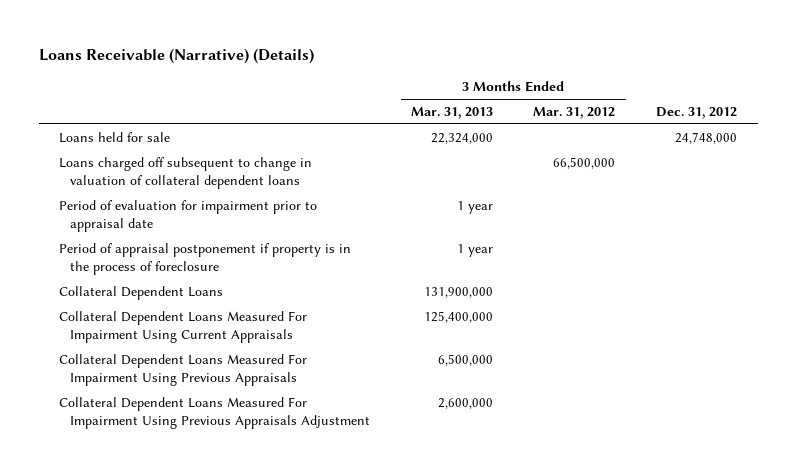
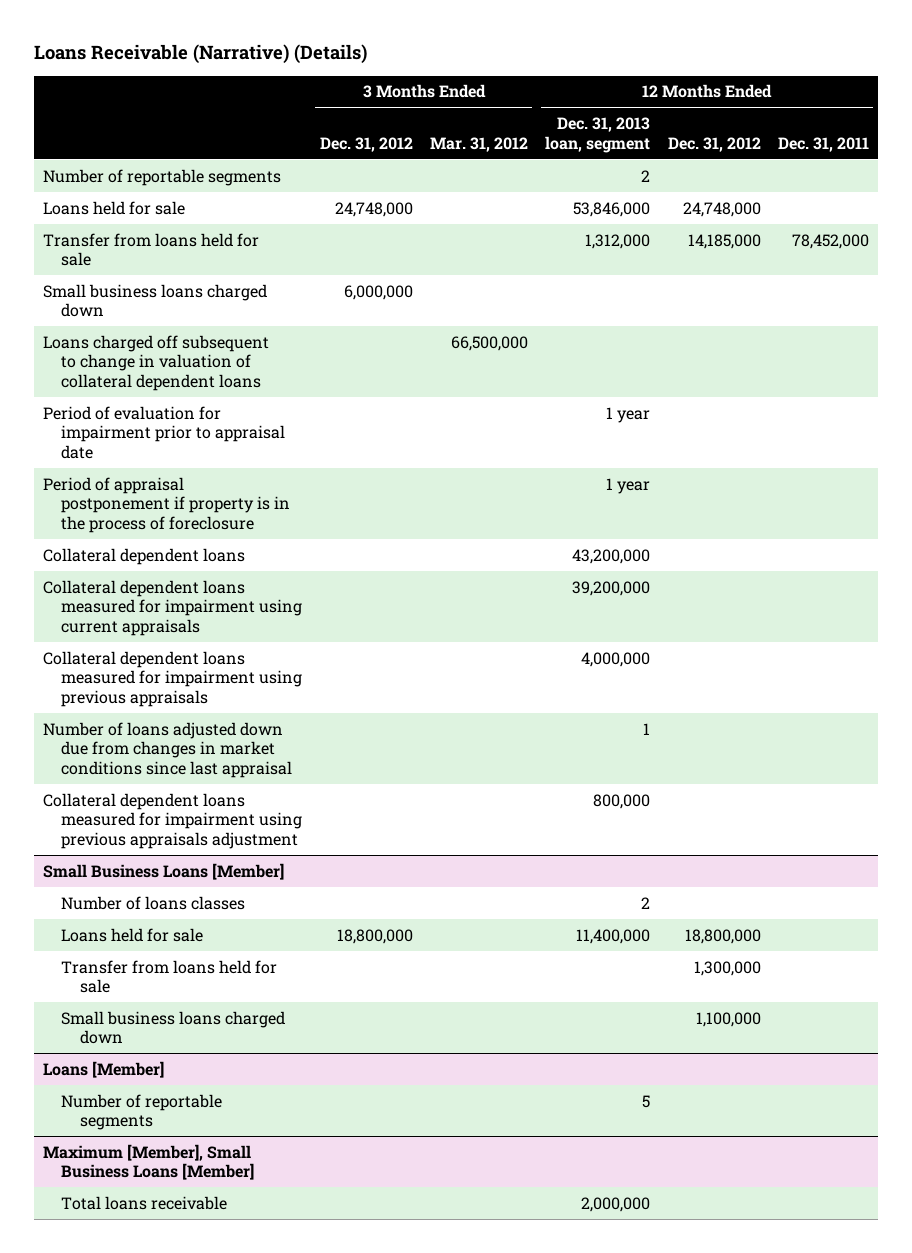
- | 3 Months Ended Mar. 31, 2013 | 3 Months Ended Mar. 31, 2012 | Dec. 31, 2012
+ | 3 Months Ended Dec. 31, 2012 | 3 Months Ended Mar. 31, 2012 | 12 Months Ended Dec. 31, 2013 loan, segment | 12 Months Ended Dec. 31, 2012 | 12 Months Ended Dec. 31, 2011
+ Number of reportable segments | | | 2 | |
+ Transfer from loans held for sale | | | 1,312,000 | 14,185,000 | 78,452,000
+ Small business loans charged down | 6,000,000 | | | |
- Collateral Dependent Loans | 131,900,000 | |
- Collateral Dependent Loans Measured For Impairment Using Current Appraisals | 125,400,000 | |
- Collateral Dependent Loans Measured For Impairment Using Previous Appraisals | 6,500,000 | |
- Collateral Dependent Loans Measured For Impairment Using Previous Appraisals Adjustment | 2,600,000 | |
+ Collateral dependent loans | | | 43,200,000 | |
+ Collateral dependent loans measured for impairment using current appraisals | | | 39,200,000 | |
+ Collateral dependent loans measured for impairment using previous appraisals | | | 4,000,000 | |
+ Number of loans adjusted down due from changes in market conditions since last appraisal | | | 1 | |
+ Collateral dependent loans measured for impairment using previous appraisals adjustment | | | 800,000 | |
+ Small Business Loans [Member]
+ Number of loans classes | | | 2 | |
+ Loans held for sale | 18,800,000 | | 11,400,000 | 18,800,000 |
+ Transfer from loans held for sale | | | | 1,300,000 |
+ Small business loans charged down | | | | 1,100,000 |
+ Loans [Member]
+ Number of reportable segments | | | 5 | |
+ Maximum [Member], Small Business Loans [Member]
+ Total loans receivable | | | 2,000,000 | |

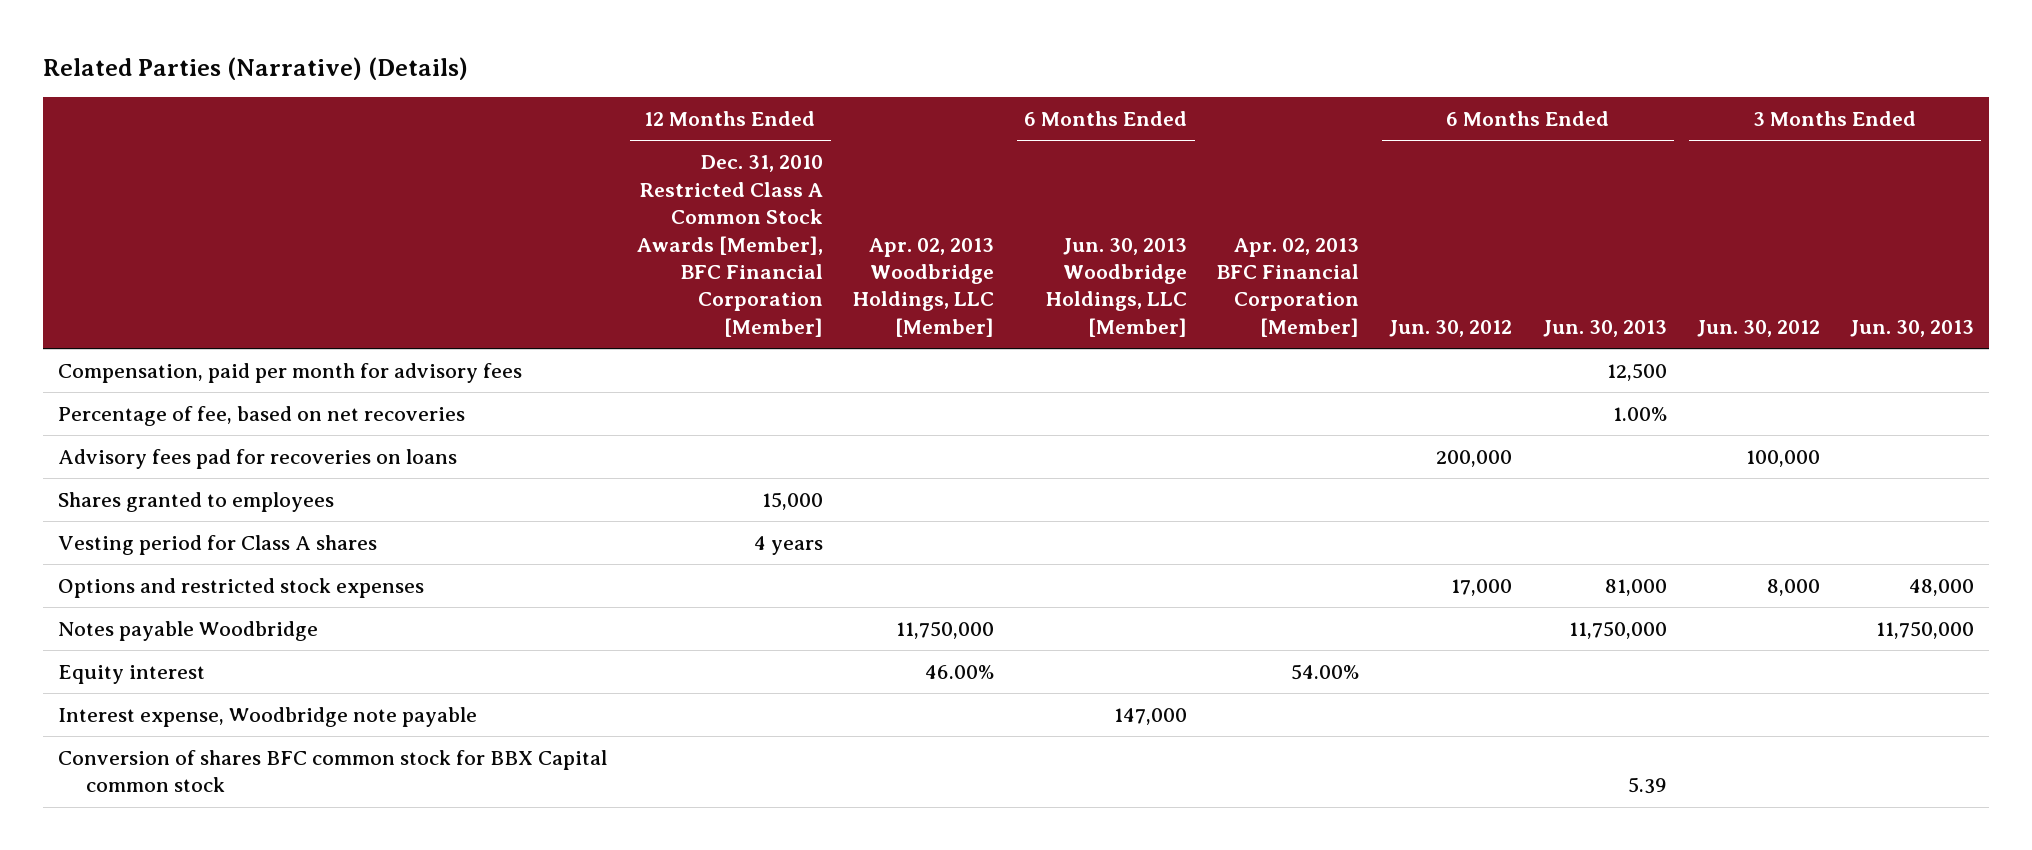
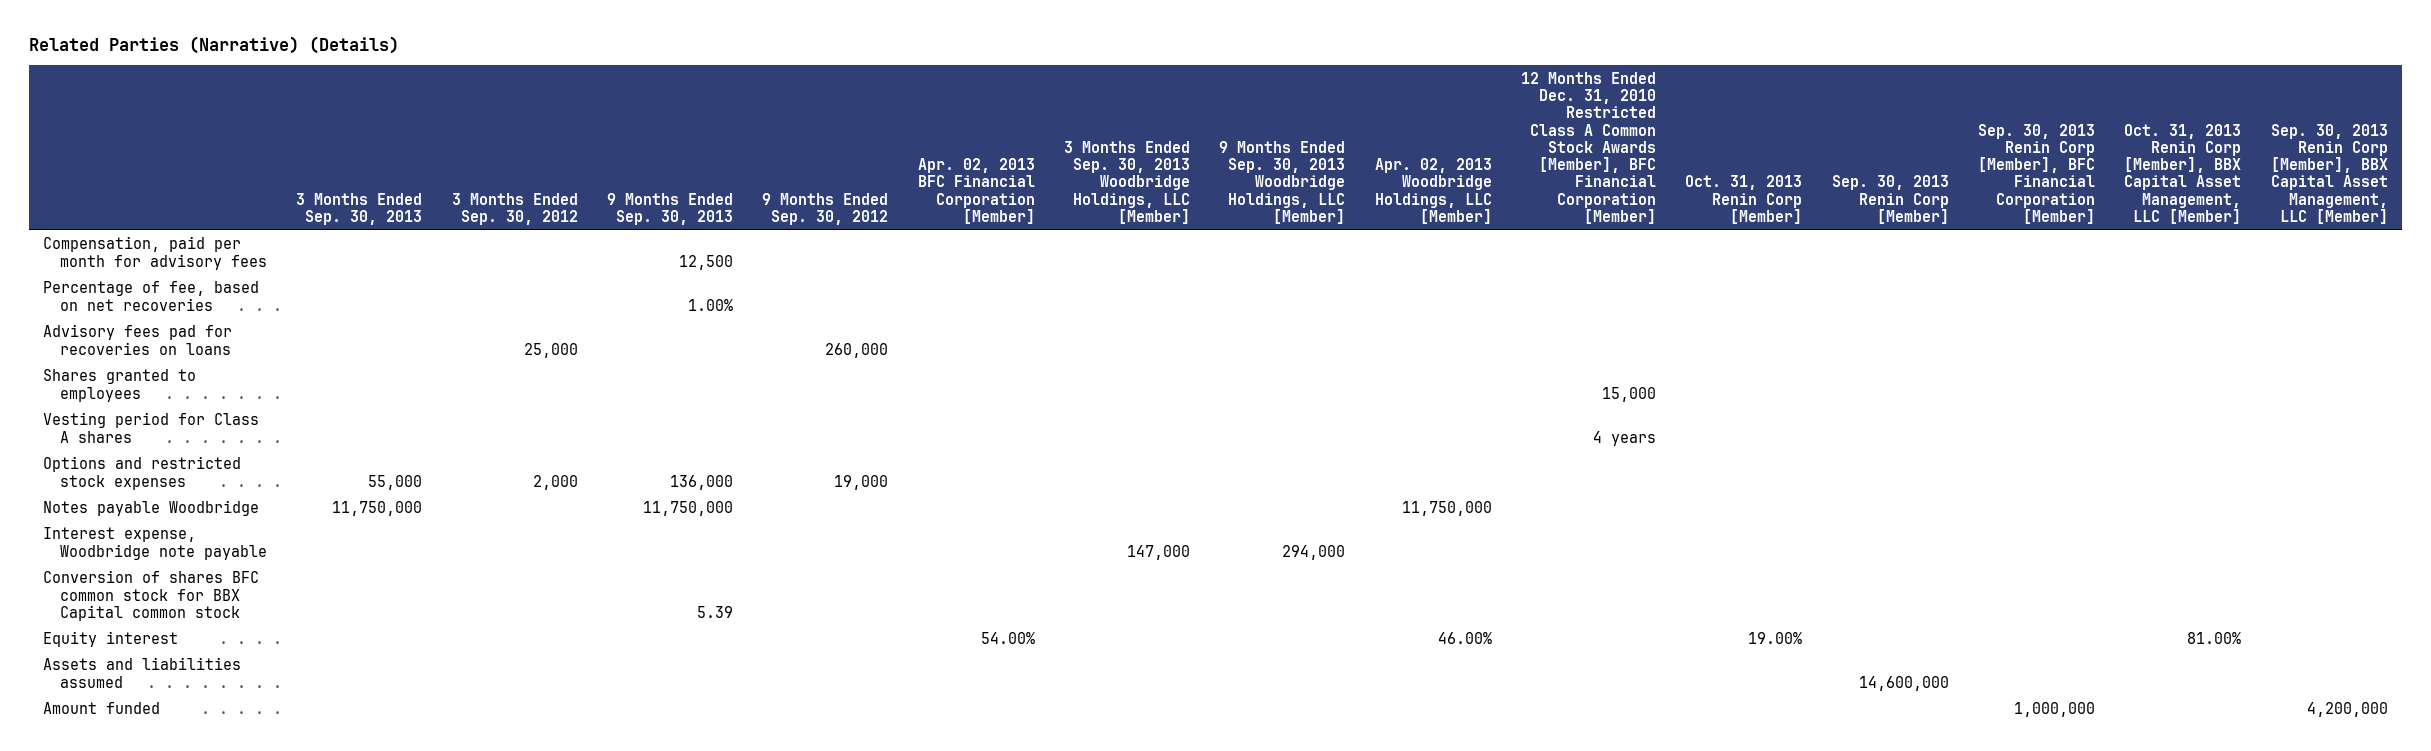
- | 12 Months Ended Dec. 31, 2010 Restricted Class A Common Stock Awards [Member], BFC Financial Corporation [Member] | Apr. 02, 2013 Woodbridge Holdings, LLC [Member] | 6 Months Ended Jun. 30, 2013 Woodbridge Holdings, LLC [Member] | Apr. 02, 2013 BFC Financial Corporation [Member] | 6 Months Ended Jun. 30, 2012 | 6 Months Ended Jun. 30, 2013 | 3 Months Ended Jun. 30, 2012 | 3 Months Ended Jun. 30, 2013
+ | 3 Months Ended Sep. 30, 2013 | 3 Months Ended Sep. 30, 2012 | 9 Months Ended Sep. 30, 2013 | 9 Months Ended Sep. 30, 2012 | Apr. 02, 2013 BFC Financial Corporation [Member] | 3 Months Ended Sep. 30, 2013 Woodbridge Holdings, LLC [Member] | 9 Months Ended Sep. 30, 2013 Woodbridge Holdings, LLC [Member] | Apr. 02, 2013 Woodbridge Holdings, LLC [Member] | 12 Months Ended Dec. 31, 2010 Restricted Class A Common Stock Awards [Member], BFC Financial Corporation [Member] | Oct. 31, 2013 Renin Corp [Member] | Sep. 30, 2013 Renin Corp [Member] | Sep. 30, 2013 Renin Corp [Member], BFC Financial Corporation [Member] | Oct. 31, 2013 Renin Corp [Member], BBX Capital Asset Management, LLC [Member] | Sep. 30, 2013 Renin Corp [Member], BBX Capital Asset Management, LLC [Member]
moved down: Equity interest | | | | | 54.00% | | | 46.00% | | 19.00% | | | 81.00% |
+ Assets and liabilities assumed | | | | | | | | | | | 14,600,000 | | |
+ Amount funded | | | | | | | | | | | | 1,000,000 | | 4,200,000

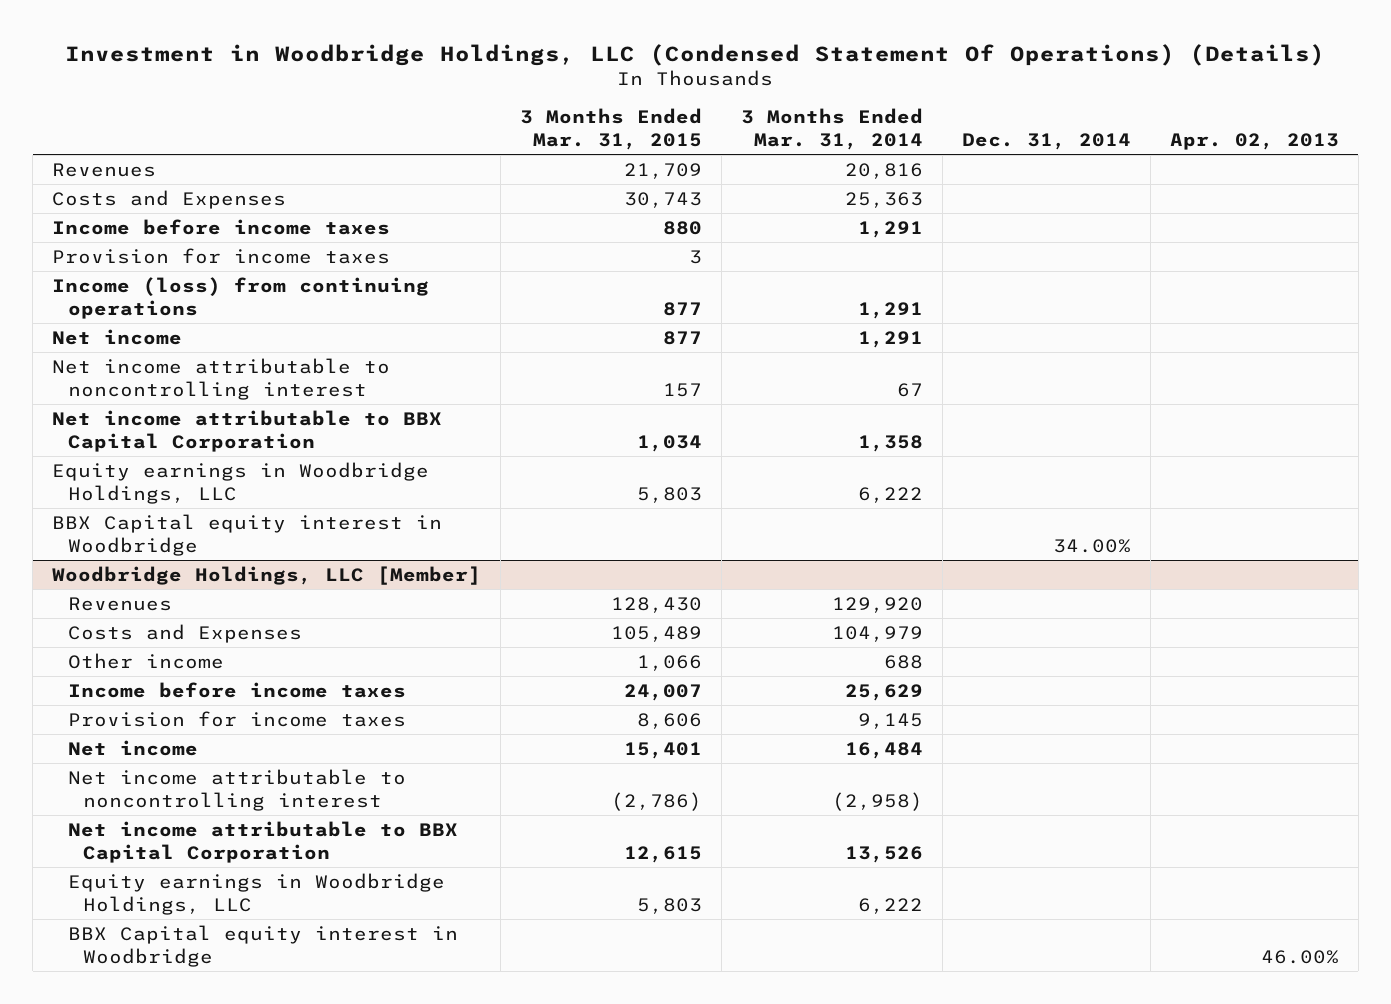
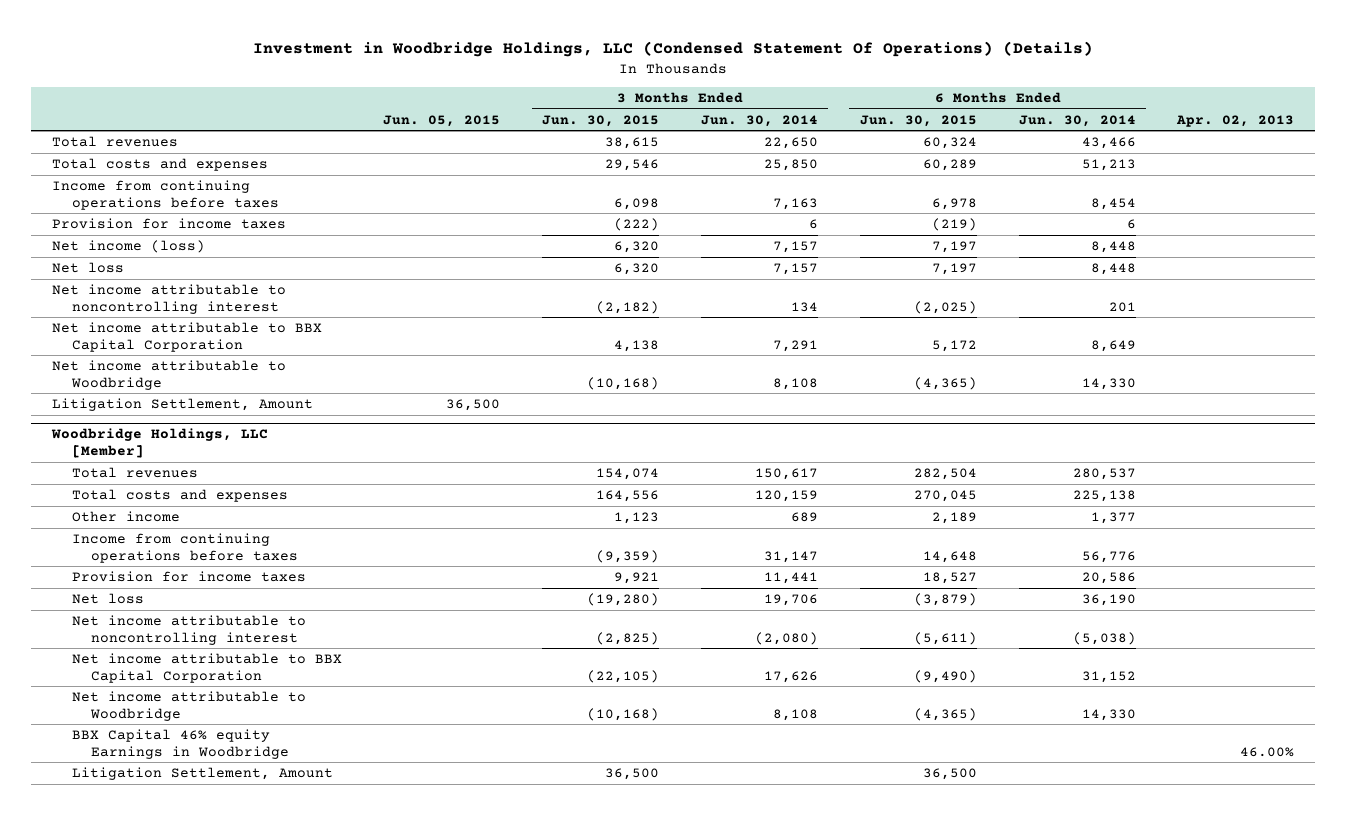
- | 3 Months Ended Mar. 31, 2015 | 3 Months Ended Mar. 31, 2014 | Dec. 31, 2014 | Apr. 02, 2013
+ | Jun. 05, 2015 | 3 Months Ended Jun. 30, 2015 | 3 Months Ended Jun. 30, 2014 | 6 Months Ended Jun. 30, 2015 | 6 Months Ended Jun. 30, 2014 | Apr. 02, 2013
- Revenues | 21,709 | 20,816 | |
- Costs and Expenses | 30,743 | 25,363 | |
- Income before income taxes | 880 | 1,291 | |
+ Total revenues | | 38,615 | 22,650 | 60,324 | 43,466 |
+ Total costs and expenses | | 29,546 | 25,850 | 60,289 | 51,213 |
+ Income from continuing operations before taxes | | 6,098 | 7,163 | 6,978 | 8,454 |
- Income (loss) from continuing operations | 877 | 1,291 | |
- Net income | 877 | 1,291 | |
+ Net income (loss) | | 6,320 | 7,157 | 7,197 | 8,448 |
+ Net loss | | 6,320 | 7,157 | 7,197 | 8,448 |
- Equity earnings in Woodbridge Holdings, LLC | 5,803 | 6,222 | |
- BBX Capital equity interest in Woodbridge | | | 34.00% |
+ Net income attributable to Woodbridge | | (10,168) | 8,108 | (4,365) | 14,330 |
+ Litigation Settlement, Amount | 36,500 | | | | |
@ Woodbridge Holdings, LLC [Member]
- Revenues | 128,430 | 129,920 | |
- Costs and Expenses | 105,489 | 104,979 | |
+ Total revenues | | 154,074 | 150,617 | 282,504 | 280,537 |
+ Total costs and expenses | | 164,556 | 120,159 | 270,045 | 225,138 |
- Income before income taxes | 24,007 | 25,629 | |
+ Income from continuing operations before taxes | | (9,359) | 31,147 | 14,648 | 56,776 |
- Net income | 15,401 | 16,484 | |
+ Net loss | | (19,280) | 19,706 | (3,879) | 36,190 |
- Equity earnings in Woodbridge Holdings, LLC | 5,803 | 6,222 | |
- BBX Capital equity interest in Woodbridge | | | | 46.00%
+ Net income attributable to Woodbridge | | (10,168) | 8,108 | (4,365) | 14,330 |
+ BBX Capital 46% equity Earnings in Woodbridge | | | | | | 46.00%
+ Litigation Settlement, Amount | | 36,500 | | 36,500 | |

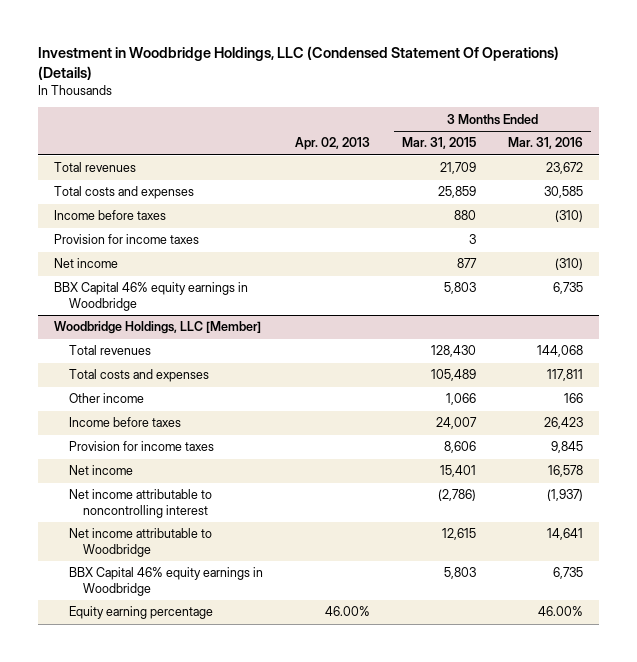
- | Jun. 05, 2015 | 3 Months Ended Jun. 30, 2015 | 3 Months Ended Jun. 30, 2014 | 6 Months Ended Jun. 30, 2015 | 6 Months Ended Jun. 30, 2014 | Apr. 02, 2013
+ | Apr. 02, 2013 | 3 Months Ended Mar. 31, 2015 | 3 Months Ended Mar. 31, 2016
- Income from continuing operations before taxes | | 6,098 | 7,163 | 6,978 | 8,454 |
+ Income before taxes | | 880 | (310)
- Net income (loss) | | 6,320 | 7,157 | 7,197 | 8,448 |
- Net loss | | 6,320 | 7,157 | 7,197 | 8,448 |
- Net income attributable to noncontrolling interest | | (2,182) | 134 | (2,025) | 201 |
- Net income attributable to BBX Capital Corporation | | 4,138 | 7,291 | 5,172 | 8,649 |
- Net income attributable to Woodbridge | | (10,168) | 8,108 | (4,365) | 14,330 |
- Litigation Settlement, Amount | 36,500 | | | | |
+ Net income | | 877 | (310)
+ BBX Capital 46% equity earnings in Woodbridge | | 5,803 | 6,735
@ Woodbridge Holdings, LLC [Member]
- Income from continuing operations before taxes | | (9,359) | 31,147 | 14,648 | 56,776 |
+ Income before taxes | | 24,007 | 26,423
- Net loss | | (19,280) | 19,706 | (3,879) | 36,190 |
+ Net income | | 15,401 | 16,578
- Net income attributable to BBX Capital Corporation | | (22,105) | 17,626 | (9,490) | 31,152 |
- BBX Capital 46% equity Earnings in Woodbridge | | | | | | 46.00%
- Litigation Settlement, Amount | | 36,500 | | 36,500 | |
+ BBX Capital 46% equity earnings in Woodbridge | | 5,803 | 6,735
+ Equity earning percentage | 46.00% | | 46.00%

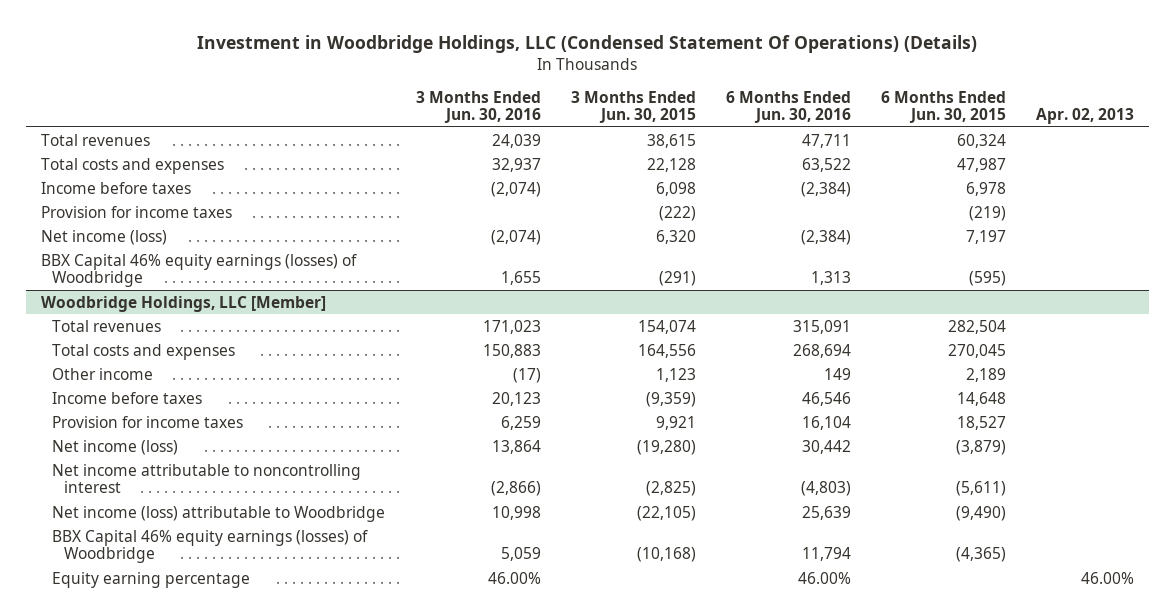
- | Apr. 02, 2013 | 3 Months Ended Mar. 31, 2015 | 3 Months Ended Mar. 31, 2016
+ | 3 Months Ended Jun. 30, 2016 | 3 Months Ended Jun. 30, 2015 | 6 Months Ended Jun. 30, 2016 | 6 Months Ended Jun. 30, 2015 | Apr. 02, 2013
- Net income | | 877 | (310)
- BBX Capital 46% equity earnings in Woodbridge | | 5,803 | 6,735
+ Net income (loss) | (2,074) | 6,320 | (2,384) | 7,197 |
+ BBX Capital 46% equity earnings (losses) of Woodbridge | 1,655 | (291) | 1,313 | (595) |
@ Woodbridge Holdings, LLC [Member]
- Net income | | 15,401 | 16,578
+ Net income (loss) | 13,864 | (19,280) | 30,442 | (3,879) |
- Net income attributable to Woodbridge | | 12,615 | 14,641
- BBX Capital 46% equity earnings in Woodbridge | | 5,803 | 6,735
+ Net income (loss) attributable to Woodbridge | 10,998 | (22,105) | 25,639 | (9,490) |
+ BBX Capital 46% equity earnings (losses) of Woodbridge | 5,059 | (10,168) | 11,794 | (4,365) |

